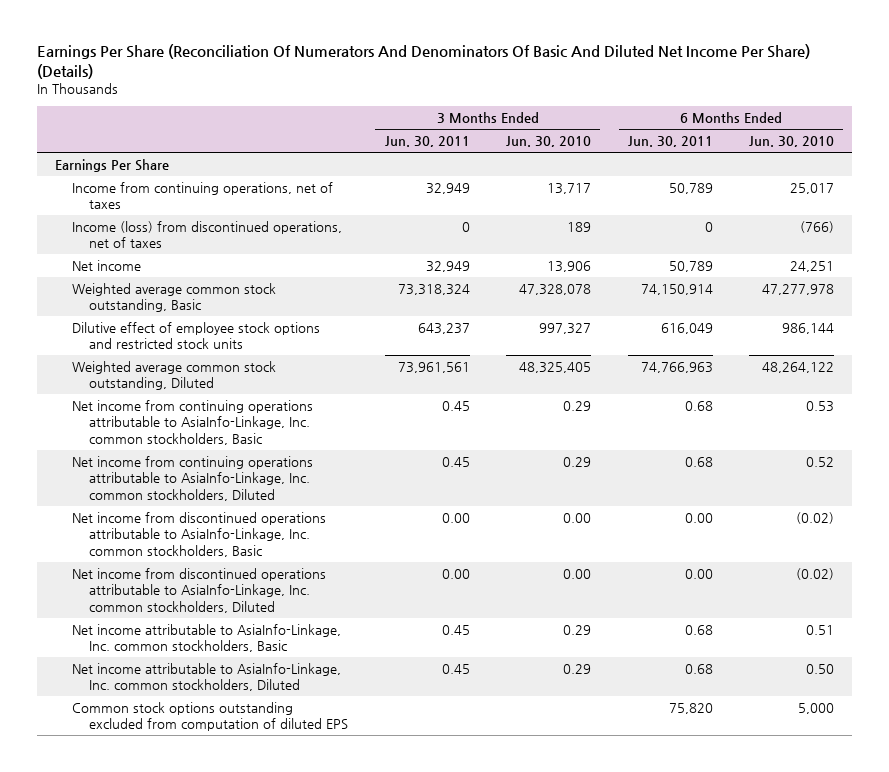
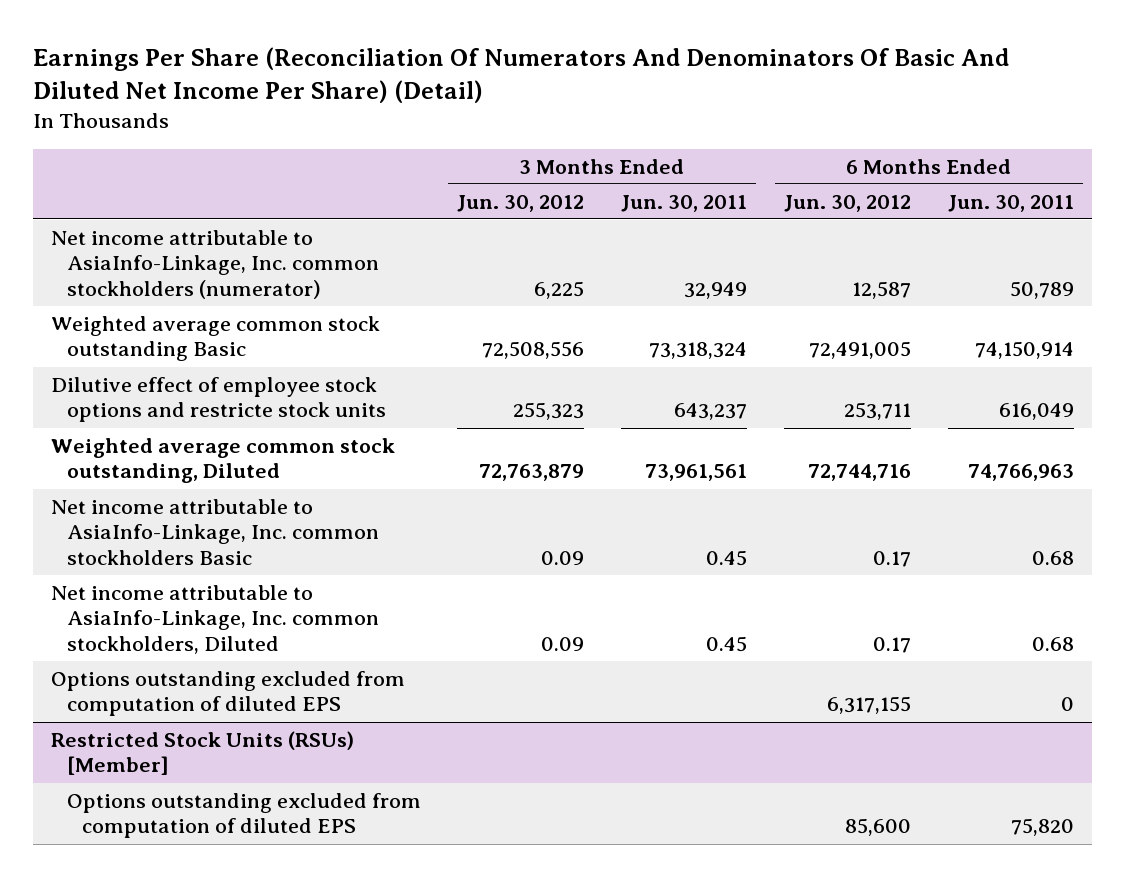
- Earnings Per Share (Reconciliation Of Numerators And Denominators Of Basic And Diluted Net Income Per Share) (Details)
+ Earnings Per Share (Reconciliation Of Numerators And Denominators Of Basic And Diluted Net Income Per Share) (Detail)
- | 3 Months Ended Jun. 30, 2011 | 3 Months Ended Jun. 30, 2010 | 6 Months Ended Jun. 30, 2011 | 6 Months Ended Jun. 30, 2010
+ | 3 Months Ended Jun. 30, 2012 | 3 Months Ended Jun. 30, 2011 | 6 Months Ended Jun. 30, 2012 | 6 Months Ended Jun. 30, 2011
- Earnings Per Share
- Income from continuing operations, net of taxes | 32,949 | 13,717 | 50,789 | 25,017
- Income (loss) from discontinued operations, net of taxes | 0 | 189 | 0 | (766)
- Net income | 32,949 | 13,906 | 50,789 | 24,251
- Weighted average common stock outstanding, Basic | 73,318,324 | 47,328,078 | 74,150,914 | 47,277,978
- Dilutive effect of employee stock options and restricted stock units | 643,237 | 997,327 | 616,049 | 986,144
+ Net income attributable to AsiaInfo-Linkage, Inc. common stockholders (numerator) | 6,225 | 32,949 | 12,587 | 50,789
+ Weighted average common stock outstanding Basic | 72,508,556 | 73,318,324 | 72,491,005 | 74,150,914
+ Dilutive effect of employee stock options and restricte stock units | 255,323 | 643,237 | 253,711 | 616,049
- Net income from continuing operations attributable to AsiaInfo-Linkage, Inc. common stockholders, Basic | 0.45 | 0.29 | 0.68 | 0.53
- Net income from continuing operations attributable to AsiaInfo-Linkage, Inc. common stockholders, Diluted | 0.45 | 0.29 | 0.68 | 0.52
- Net income from discontinued operations attributable to AsiaInfo-Linkage, Inc. common stockholders, Basic | 0.00 | 0.00 | 0.00 | (0.02)
- Net income from discontinued operations attributable to AsiaInfo-Linkage, Inc. common stockholders, Diluted | 0.00 | 0.00 | 0.00 | (0.02)
- Net income attributable to AsiaInfo-Linkage, Inc. common stockholders, Basic | 0.45 | 0.29 | 0.68 | 0.51
+ Net income attributable to AsiaInfo-Linkage, Inc. common stockholders Basic | 0.09 | 0.45 | 0.17 | 0.68
- Common stock options outstanding excluded from computation of diluted EPS | | | 75,820 | 5,000
+ Options outstanding excluded from computation of diluted EPS | | | 6,317,155 | 0
+ Restricted Stock Units (RSUs) [Member]
+ Options outstanding excluded from computation of diluted EPS | | | 85,600 | 75,820

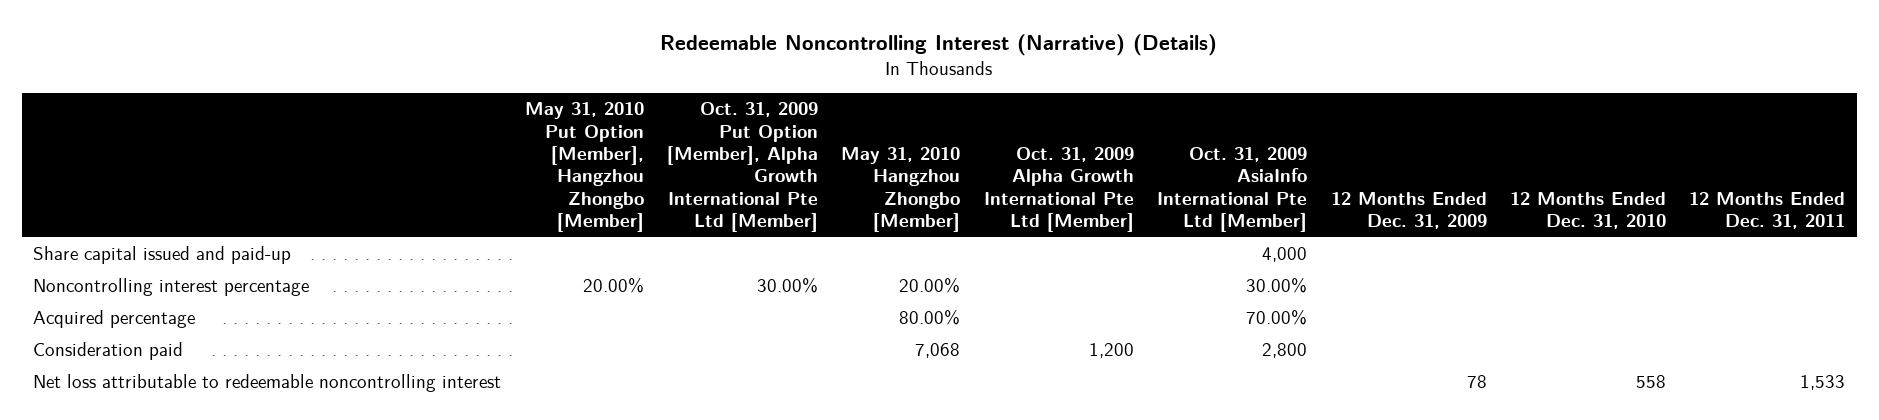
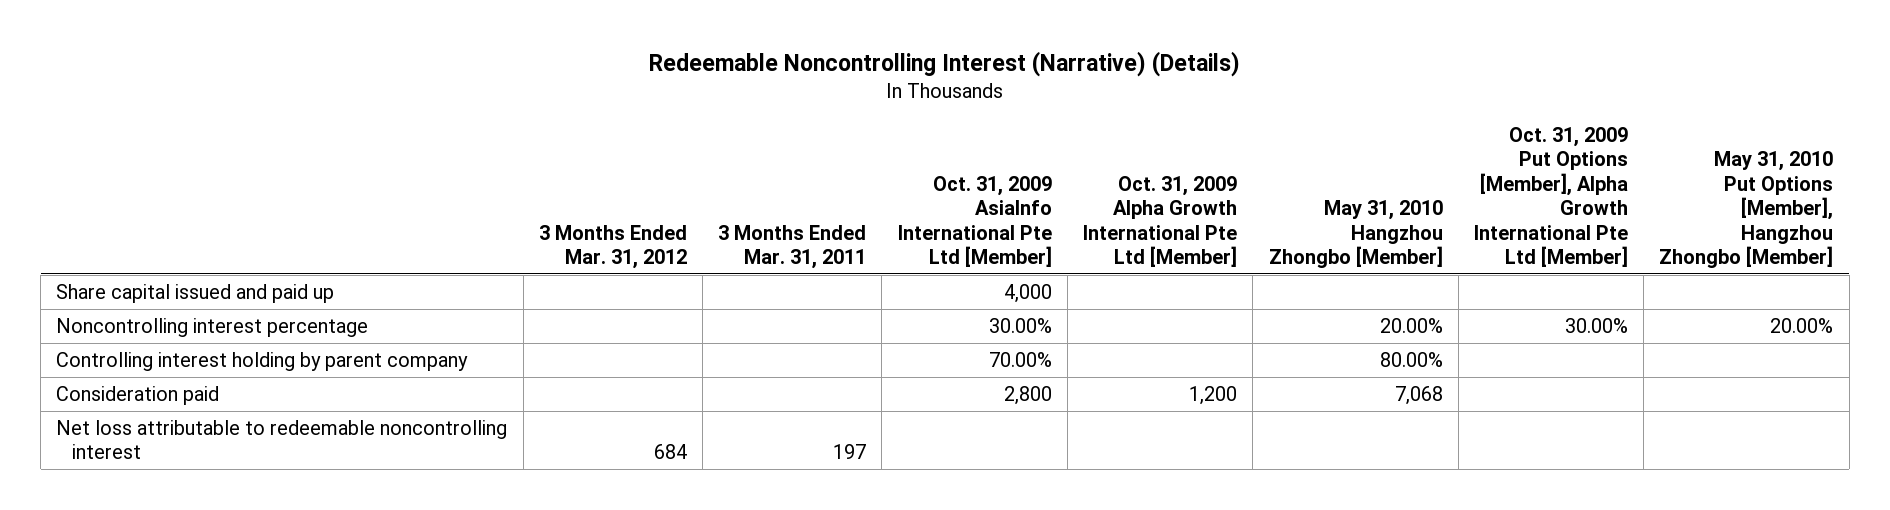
- | May 31, 2010 Put Option [Member], Hangzhou Zhongbo [Member] | Oct. 31, 2009 Put Option [Member], Alpha Growth International Pte Ltd [Member] | May 31, 2010 Hangzhou Zhongbo [Member] | Oct. 31, 2009 Alpha Growth International Pte Ltd [Member] | Oct. 31, 2009 AsiaInfo International Pte Ltd [Member] | 12 Months Ended Dec. 31, 2009 | 12 Months Ended Dec. 31, 2010 | 12 Months Ended Dec. 31, 2011
+ | 3 Months Ended Mar. 31, 2012 | 3 Months Ended Mar. 31, 2011 | Oct. 31, 2009 AsiaInfo International Pte Ltd [Member] | Oct. 31, 2009 Alpha Growth International Pte Ltd [Member] | May 31, 2010 Hangzhou Zhongbo [Member] | Oct. 31, 2009 Put Options [Member], Alpha Growth International Pte Ltd [Member] | May 31, 2010 Put Options [Member], Hangzhou Zhongbo [Member]
- Share capital issued and paid-up | | | | | 4,000 | | |
+ Share capital issued and paid up | | | 4,000 | | | |
- Acquired percentage | | | 80.00% | | 70.00% | | |
+ Controlling interest holding by parent company | | | 70.00% | | 80.00% | |

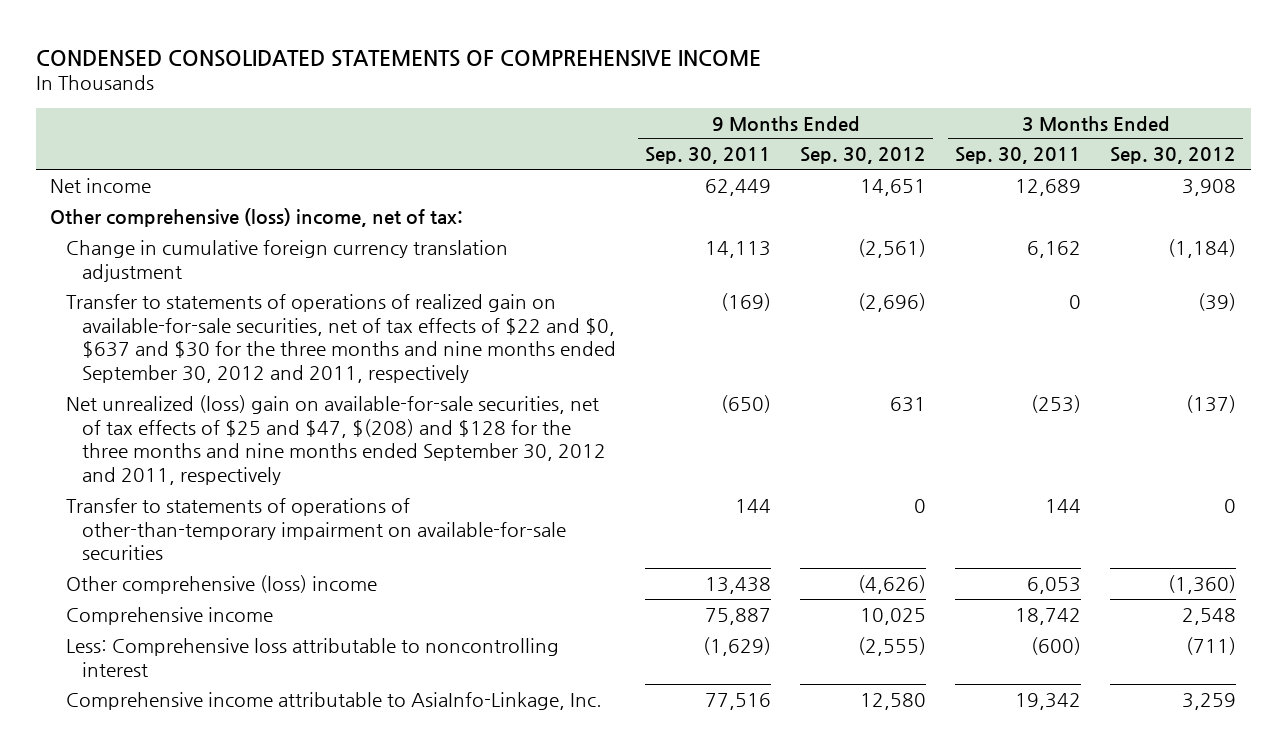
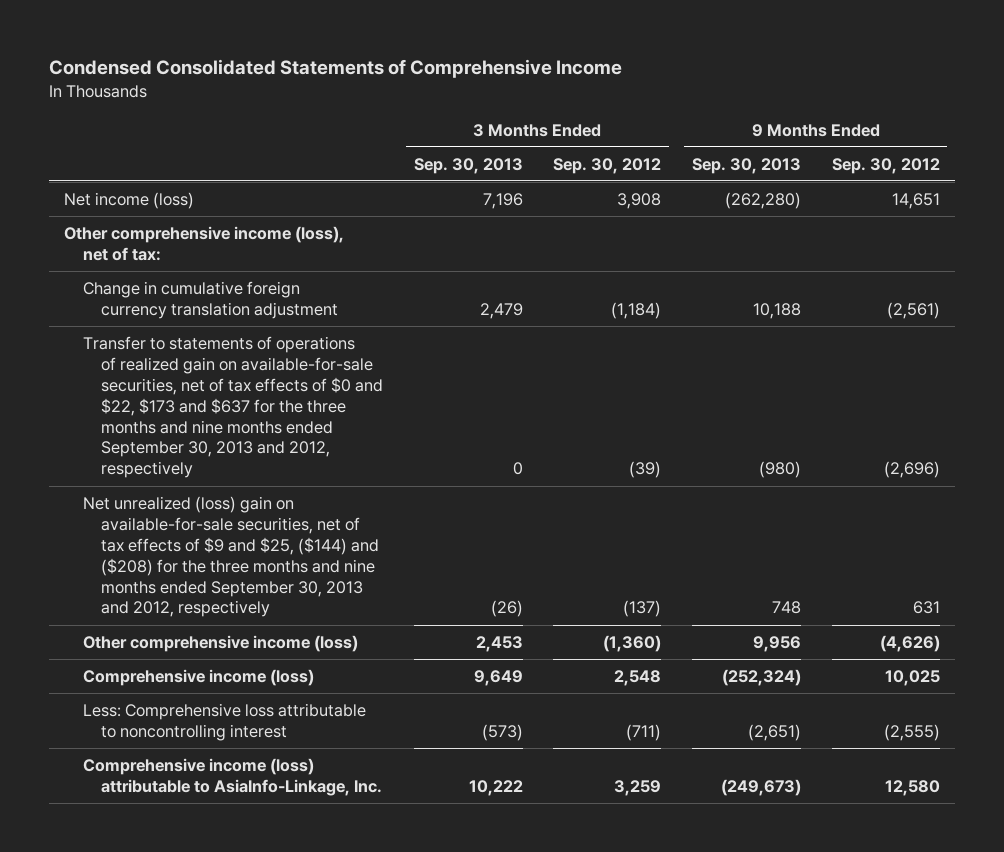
- CONDENSED CONSOLIDATED STATEMENTS OF COMPREHENSIVE INCOME
+ Condensed Consolidated Statements of Comprehensive Income
- | 9 Months Ended Sep. 30, 2011 | 9 Months Ended Sep. 30, 2012 | 3 Months Ended Sep. 30, 2011 | 3 Months Ended Sep. 30, 2012
+ | 3 Months Ended Sep. 30, 2013 | 3 Months Ended Sep. 30, 2012 | 9 Months Ended Sep. 30, 2013 | 9 Months Ended Sep. 30, 2012
- Net income | 62,449 | 14,651 | 12,689 | 3,908
- Other comprehensive (loss) income, net of tax:
+ Net income (loss) | 7,196 | 3,908 | (262,280) | 14,651
+ Other comprehensive income (loss), net of tax:
- Transfer to statements of operations of realized gain on available-for-sale securities, net of tax effects of $22 and $0, $637 and $30 for the three months and nine months ended September 30, 2012 and 2011, respectively | (169) | (2,696) | 0 | (39)
- Net unrealized (loss) gain on available-for-sale securities, net of tax effects of $25 and $47, $(208) and $128 for the three months and nine months ended September 30, 2012 and 2011, respectively | (650) | 631 | (253) | (137)
- Transfer to statements of operations of other-than-temporary impairment on available-for-sale securities | 144 | 0 | 144 | 0
- Other comprehensive (loss) income | 13,438 | (4,626) | 6,053 | (1,360)
- Comprehensive income | 75,887 | 10,025 | 18,742 | 2,548
+ Transfer to statements of operations of realized gain on available-for-sale securities, net of tax effects of $0 and $22, $173 and $637 for the three months and nine months ended September 30, 2013 and 2012, respectively | 0 | (39) | (980) | (2,696)
+ Net unrealized (loss) gain on available-for-sale securities, net of tax effects of $9 and $25, ($144) and ($208) for the three months and nine months ended September 30, 2013 and 2012, respectively | (26) | (137) | 748 | 631
+ Other comprehensive income (loss) | 2,453 | (1,360) | 9,956 | (4,626)
+ Comprehensive income (loss) | 9,649 | 2,548 | (252,324) | 10,025
- Comprehensive income attributable to AsiaInfo-Linkage, Inc. | 77,516 | 12,580 | 19,342 | 3,259
+ Comprehensive income (loss) attributable to AsiaInfo-Linkage, Inc. | 10,222 | 3,259 | (249,673) | 12,580

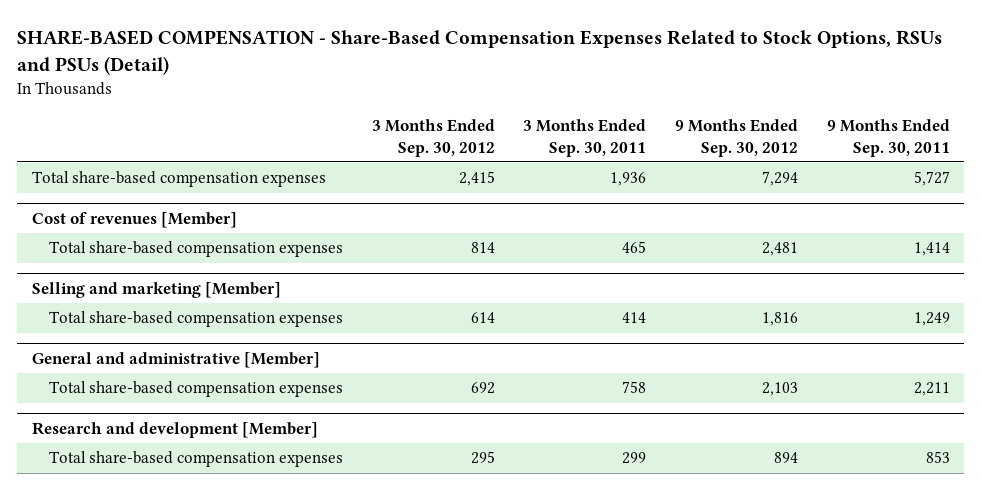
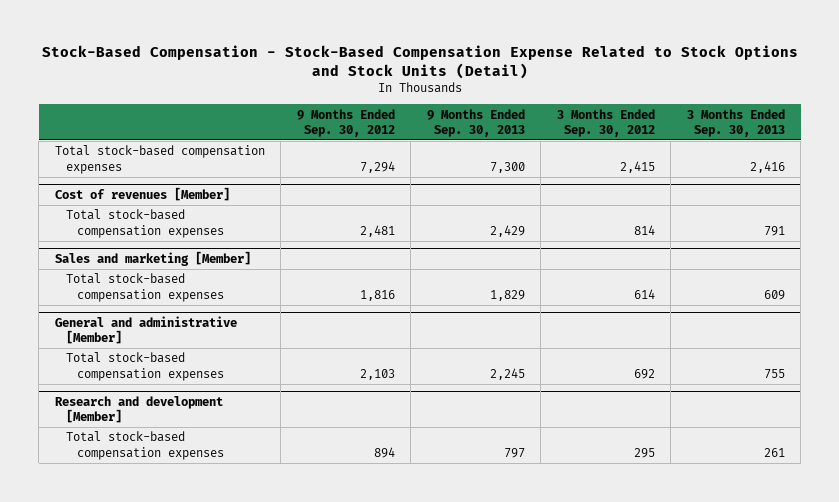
- SHARE-BASED COMPENSATION - Share-Based Compensation Expenses Related to Stock Options, RSUs and PSUs (Detail)
+ Stock-Based Compensation - Stock-Based Compensation Expense Related to Stock Options and Stock Units (Detail)
- | 3 Months Ended Sep. 30, 2012 | 3 Months Ended Sep. 30, 2011 | 9 Months Ended Sep. 30, 2012 | 9 Months Ended Sep. 30, 2011
+ | 9 Months Ended Sep. 30, 2012 | 9 Months Ended Sep. 30, 2013 | 3 Months Ended Sep. 30, 2012 | 3 Months Ended Sep. 30, 2013
- Total share-based compensation expenses | 2,415 | 1,936 | 7,294 | 5,727
+ Total stock-based compensation expenses | 7,294 | 7,300 | 2,415 | 2,416
@ Cost of revenues [Member]
- Total share-based compensation expenses | 814 | 465 | 2,481 | 1,414
- Selling and marketing [Member]
- Total share-based compensation expenses | 614 | 414 | 1,816 | 1,249
@ Cost of revenues [Member]
+ Total stock-based compensation expenses | 2,481 | 2,429 | 814 | 791
+ Sales and marketing [Member]
+ Total stock-based compensation expenses | 1,816 | 1,829 | 614 | 609
@ General and administrative [Member]
- Total share-based compensation expenses | 692 | 758 | 2,103 | 2,211
+ Total stock-based compensation expenses | 2,103 | 2,245 | 692 | 755
@ Research and development [Member]
- Total share-based compensation expenses | 295 | 299 | 894 | 853
+ Total stock-based compensation expenses | 894 | 797 | 295 | 261

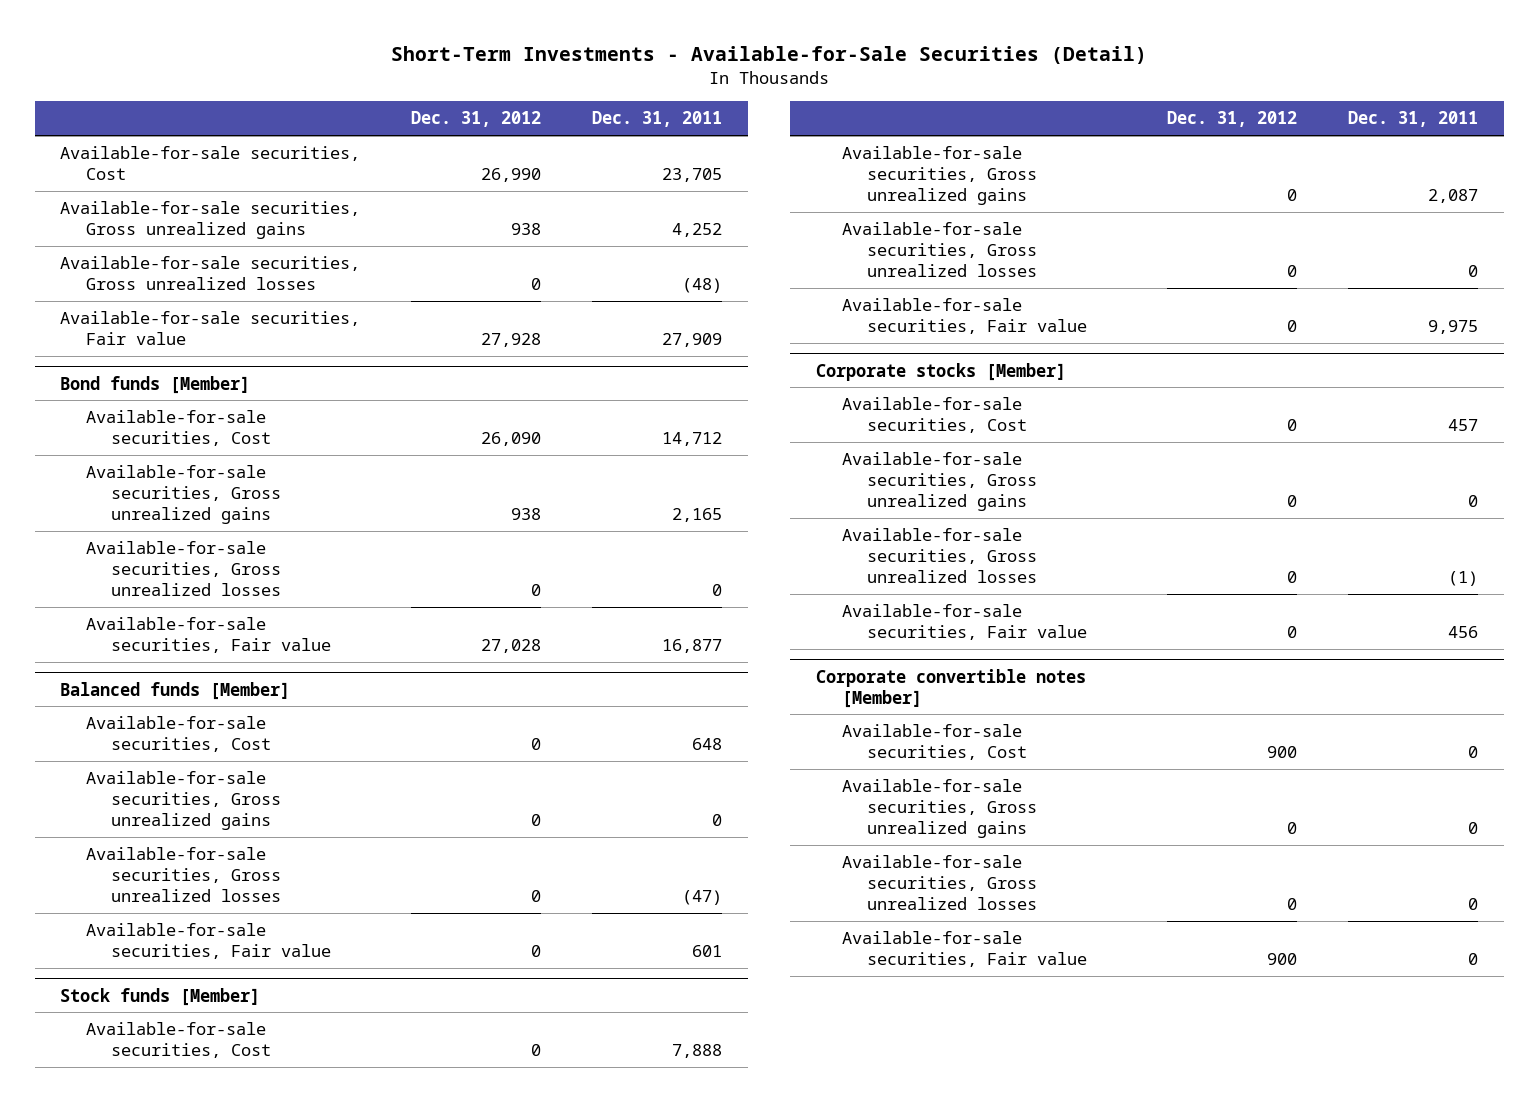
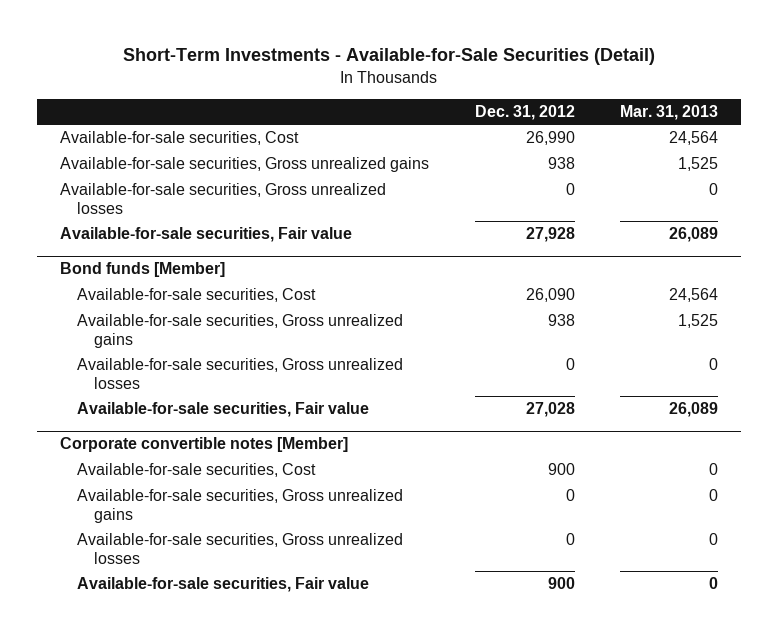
- | Dec. 31, 2012 | Dec. 31, 2011
+ | Dec. 31, 2012 | Mar. 31, 2013
- Balanced funds [Member]
- Available-for-sale securities, Cost | 0 | 648
- Available-for-sale securities, Gross unrealized gains | 0 | 0
- Available-for-sale securities, Gross unrealized losses | 0 | (47)
- Available-for-sale securities, Fair value | 0 | 601
- Stock funds [Member]
- Available-for-sale securities, Cost | 0 | 7,888
- Available-for-sale securities, Gross unrealized gains | 0 | 2,087
- Available-for-sale securities, Gross unrealized losses | 0 | 0
- Available-for-sale securities, Fair value | 0 | 9,975
- Corporate stocks [Member]
- Available-for-sale securities, Cost | 0 | 457
- Available-for-sale securities, Gross unrealized gains | 0 | 0
- Available-for-sale securities, Gross unrealized losses | 0 | (1)
- Available-for-sale securities, Fair value | 0 | 456

